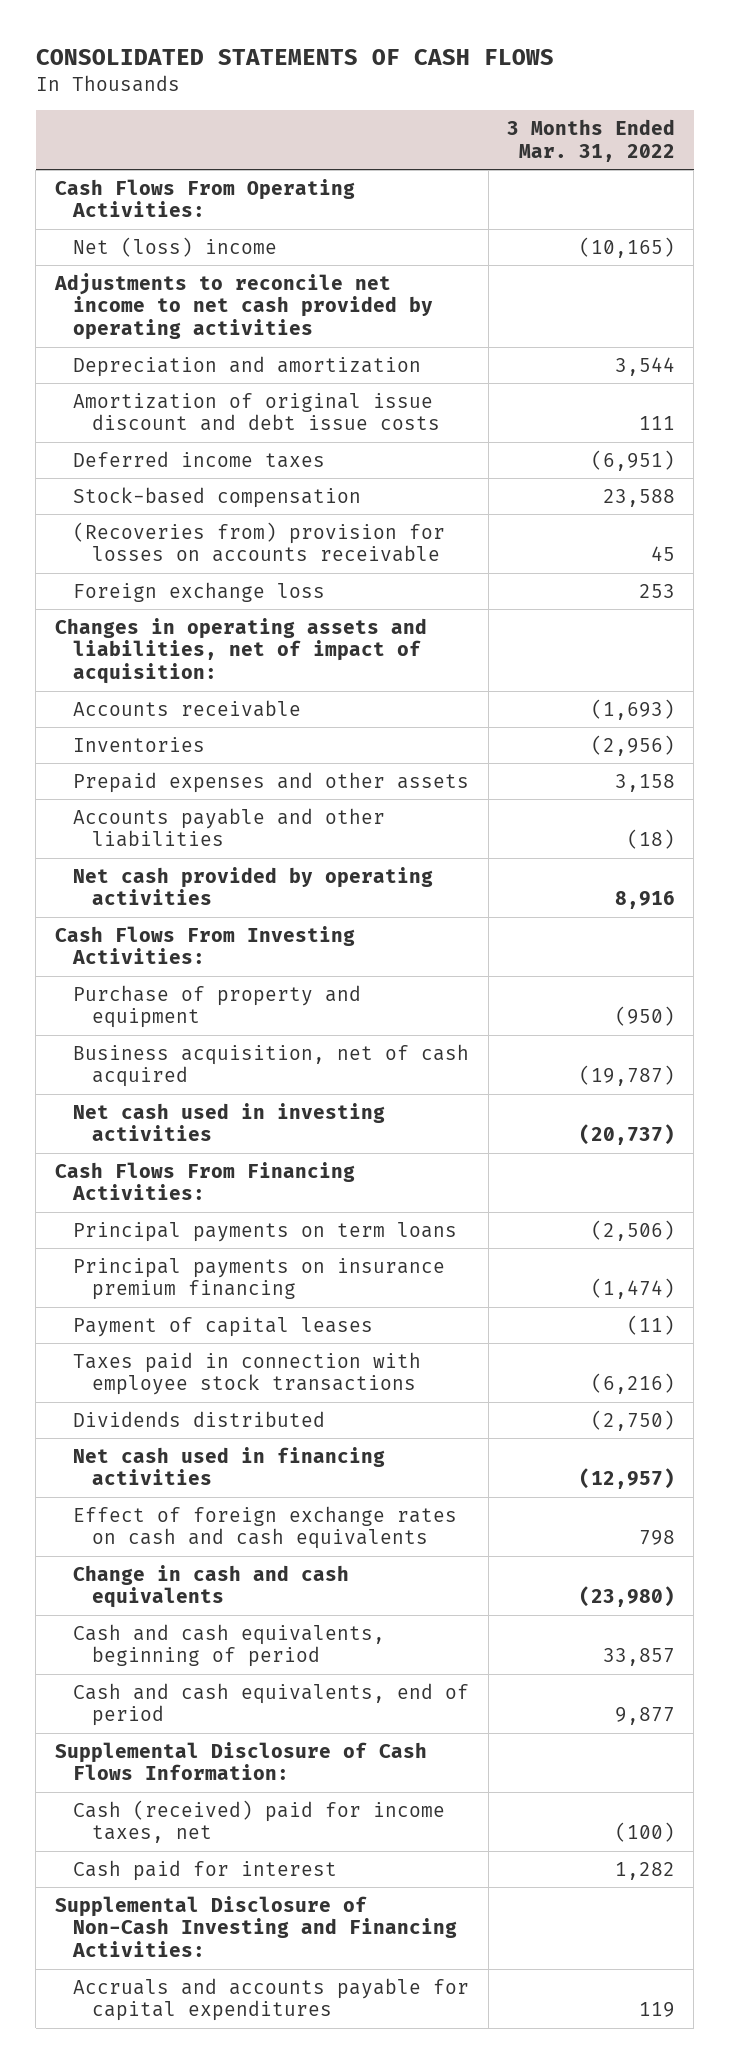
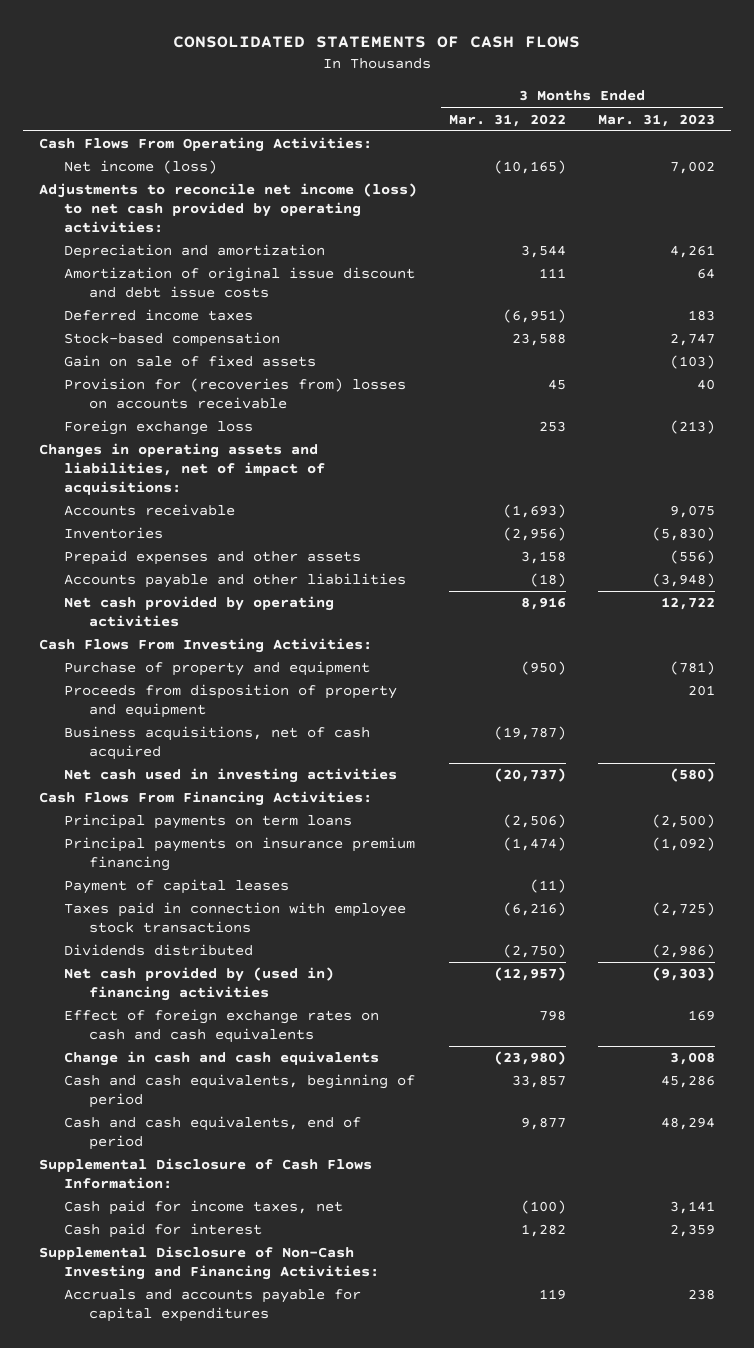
- | 3 Months Ended Mar. 31, 2022
+ | 3 Months Ended Mar. 31, 2022 | 3 Months Ended Mar. 31, 2023
- Net (loss) income | (10,165)
- Adjustments to reconcile net income to net cash provided by operating activities
+ Net income (loss) | (10,165) | 7,002
+ Adjustments to reconcile net income (loss) to net cash provided by operating activities:
- (Recoveries from) provision for losses on accounts receivable | 45
+ Gain on sale of fixed assets | | (103)
+ Provision for (recoveries from) losses on accounts receivable | 45 | 40
- Changes in operating assets and liabilities, net of impact of acquisition:
+ Changes in operating assets and liabilities, net of impact of acquisitions:
- Business acquisition, net of cash acquired | (19,787)
+ Proceeds from disposition of property and equipment | | 201
+ Business acquisitions, net of cash acquired | (19,787) |
- Net cash used in financing activities | (12,957)
+ Net cash provided by (used in) financing activities | (12,957) | (9,303)
- Cash (received) paid for income taxes, net | (100)
+ Cash paid for income taxes, net | (100) | 3,141

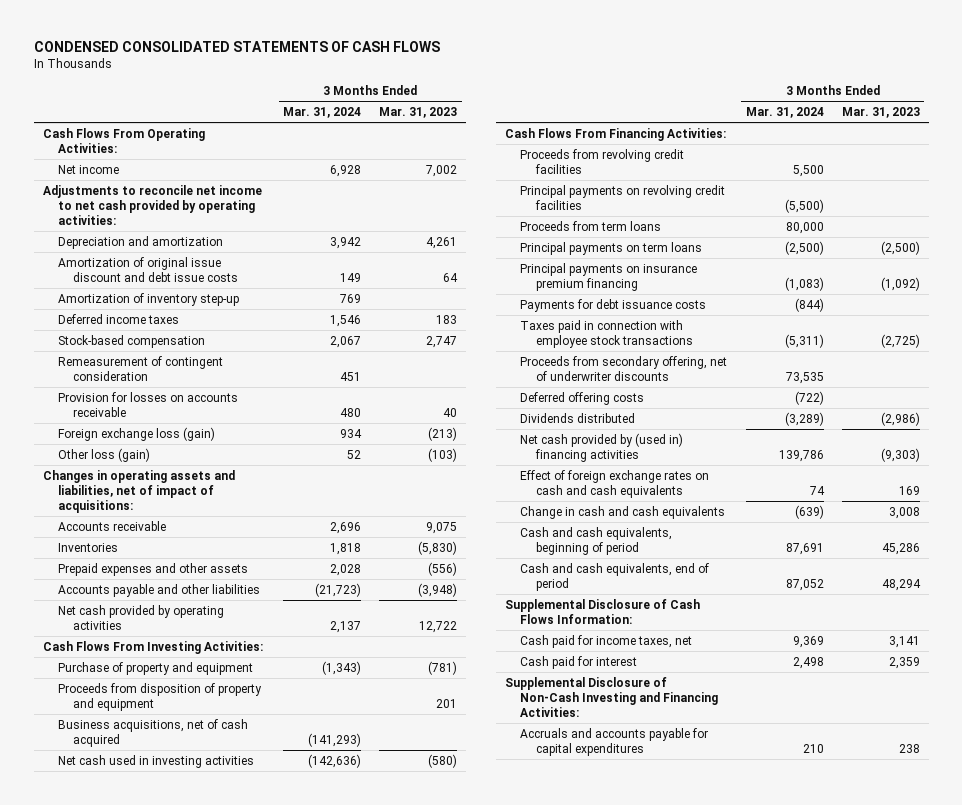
- CONSOLIDATED STATEMENTS OF CASH FLOWS
+ CONDENSED CONSOLIDATED STATEMENTS OF CASH FLOWS
- | 3 Months Ended Mar. 31, 2022 | 3 Months Ended Mar. 31, 2023
+ | 3 Months Ended Mar. 31, 2024 | 3 Months Ended Mar. 31, 2023
- Net income (loss) | (10,165) | 7,002
- Adjustments to reconcile net income (loss) to net cash provided by operating activities:
+ Net income | 6,928 | 7,002
+ Adjustments to reconcile net income to net cash provided by operating activities:
+ Amortization of inventory step-up | 769 |
- Gain on sale of fixed assets | | (103)
- Provision for (recoveries from) losses on accounts receivable | 45 | 40
- Foreign exchange loss | 253 | (213)
+ Remeasurement of contingent consideration | 451 |
+ Provision for losses on accounts receivable | 480 | 40
+ Foreign exchange loss (gain) | 934 | (213)
+ Other loss (gain) | 52 | (103)
+ Proceeds from revolving credit facilities | 5,500 |
+ Principal payments on revolving credit facilities | (5,500) |
+ Proceeds from term loans | 80,000 |
- Payment of capital leases | (11) |
+ Payments for debt issuance costs | (844) |
+ Proceeds from secondary offering, net of underwriter discounts | 73,535 |
+ Deferred offering costs | (722) |

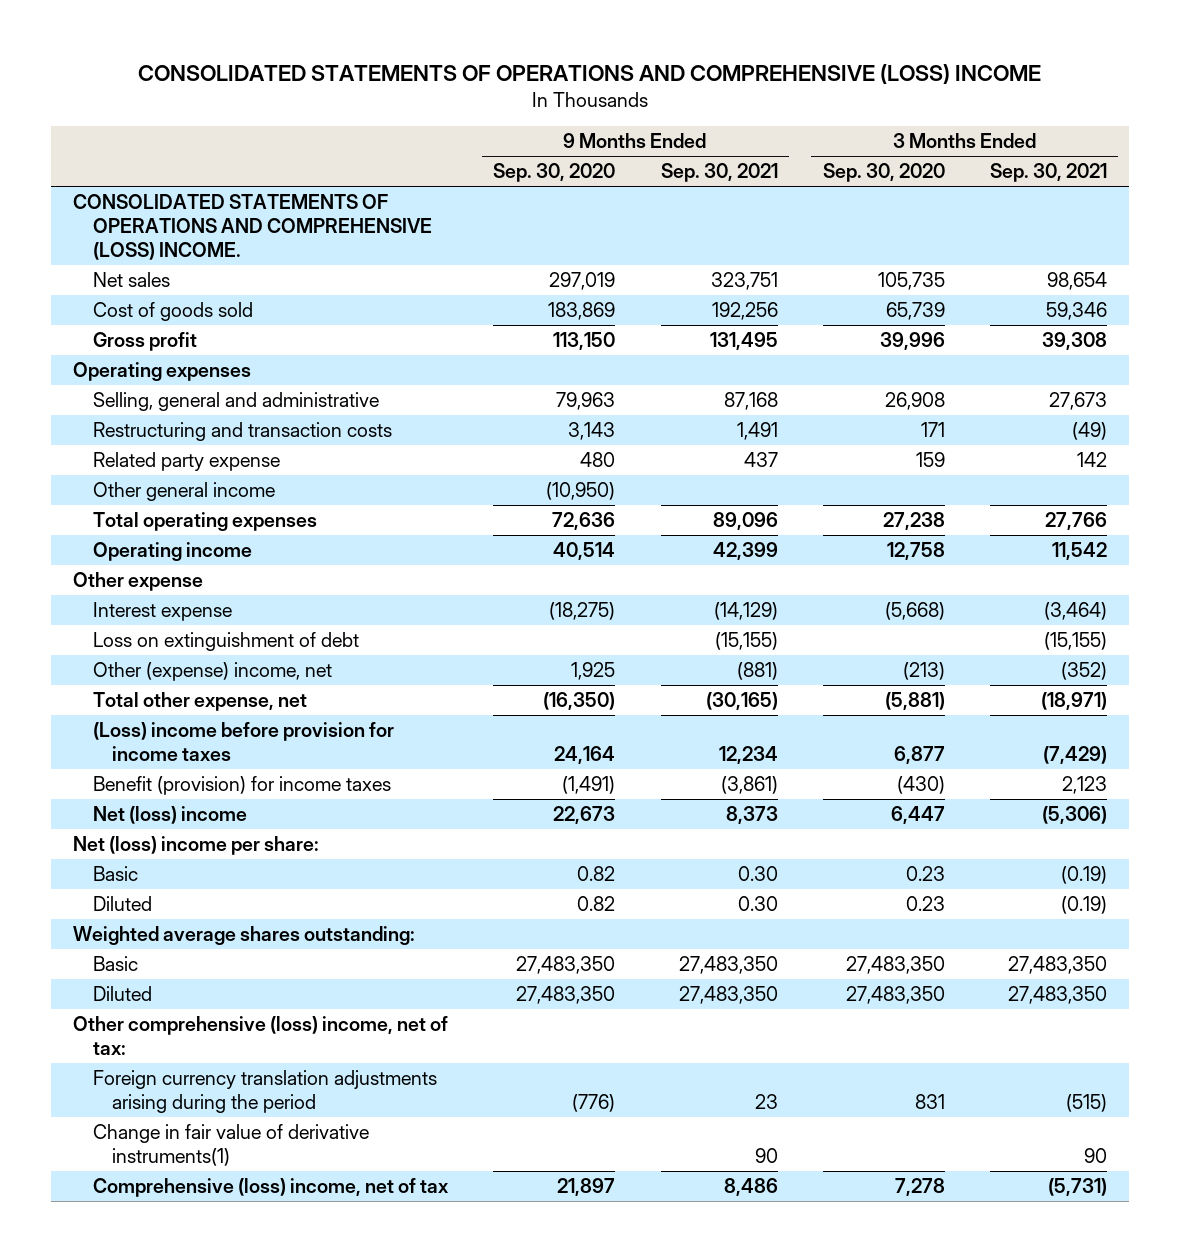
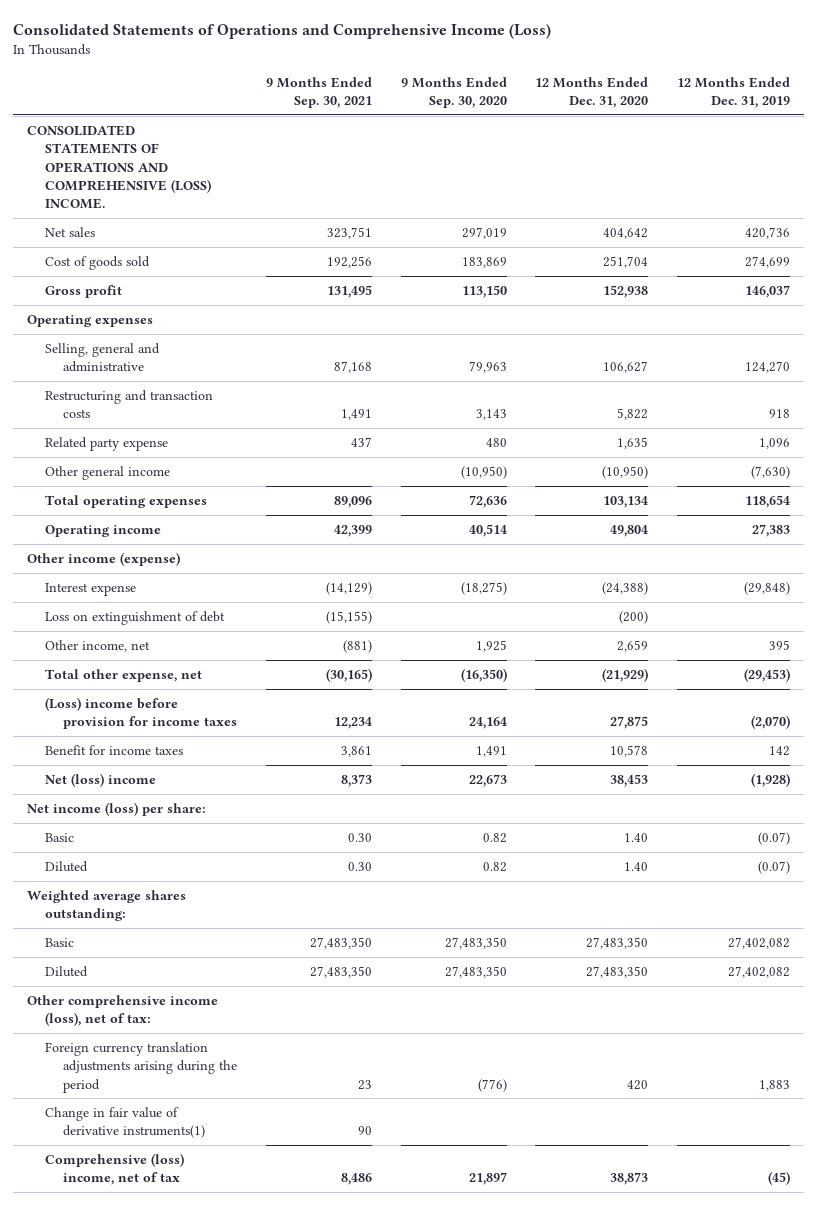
- CONSOLIDATED STATEMENTS OF OPERATIONS AND COMPREHENSIVE (LOSS) INCOME
+ Consolidated Statements of Operations and Comprehensive Income (Loss)
- | 9 Months Ended Sep. 30, 2020 | 9 Months Ended Sep. 30, 2021 | 3 Months Ended Sep. 30, 2020 | 3 Months Ended Sep. 30, 2021
+ | 9 Months Ended Sep. 30, 2021 | 9 Months Ended Sep. 30, 2020 | 12 Months Ended Dec. 31, 2020 | 12 Months Ended Dec. 31, 2019
- Other expense
+ Other income (expense)
- Other (expense) income, net | 1,925 | (881) | (213) | (352)
+ Other income, net | (881) | 1,925 | 2,659 | 395
- Benefit (provision) for income taxes | (1,491) | (3,861) | (430) | 2,123
+ Benefit for income taxes | 3,861 | 1,491 | 10,578 | 142
- Net (loss) income per share:
+ Net income (loss) per share:
- Other comprehensive (loss) income, net of tax:
+ Other comprehensive income (loss), net of tax:

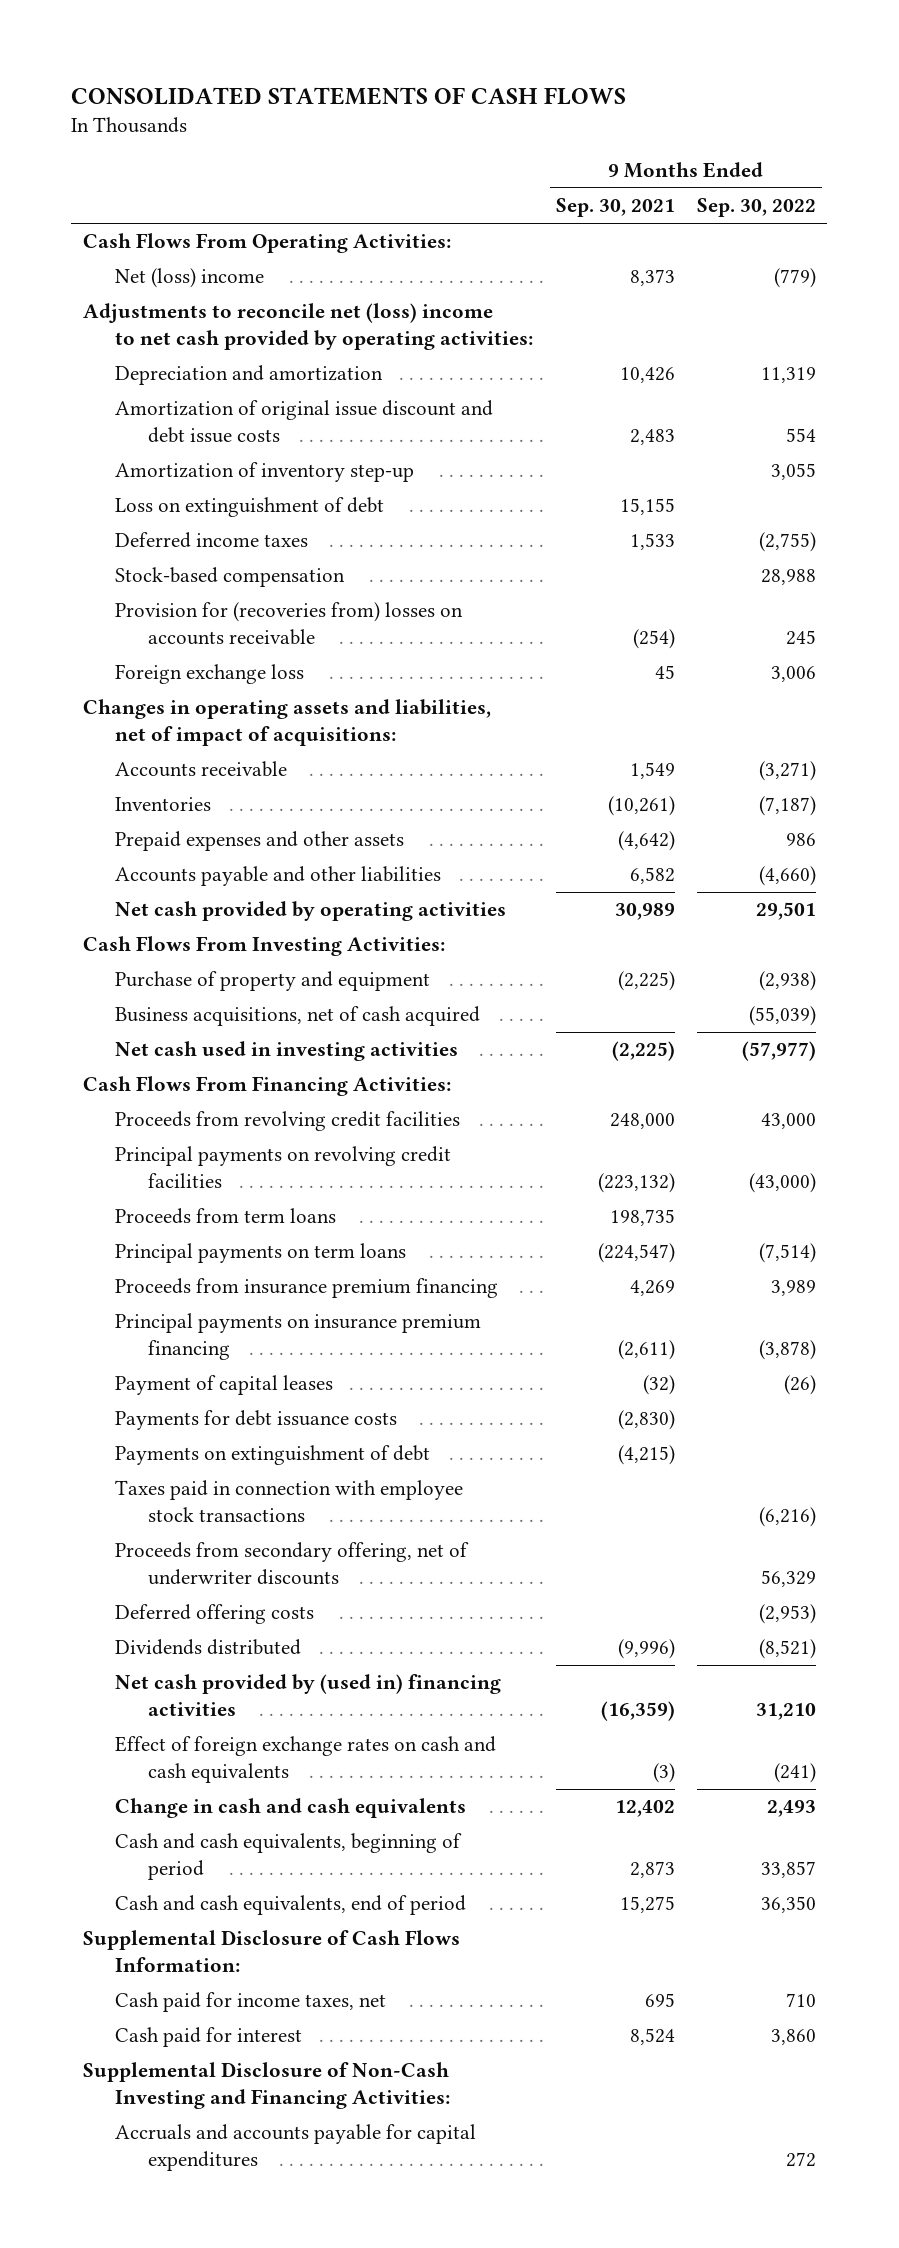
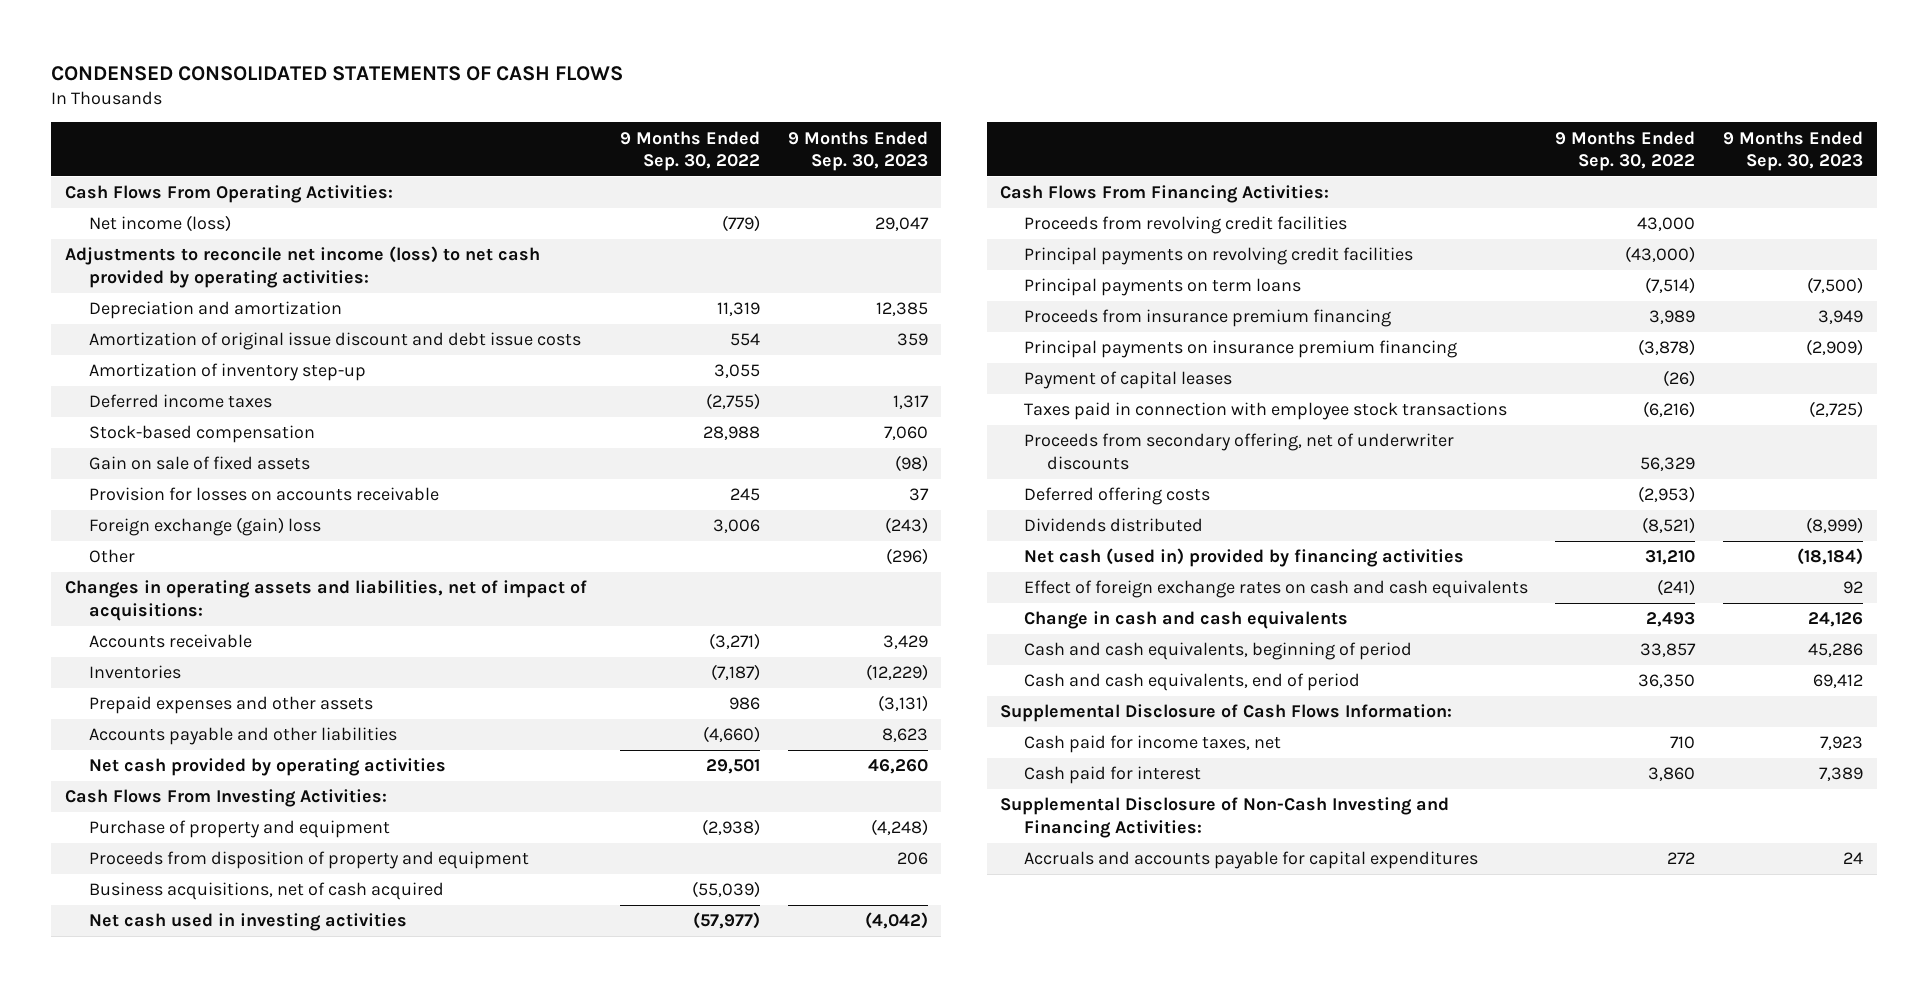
- CONSOLIDATED STATEMENTS OF CASH FLOWS
+ CONDENSED CONSOLIDATED STATEMENTS OF CASH FLOWS
- | 9 Months Ended Sep. 30, 2021 | 9 Months Ended Sep. 30, 2022
+ | 9 Months Ended Sep. 30, 2022 | 9 Months Ended Sep. 30, 2023
- Net (loss) income | 8,373 | (779)
- Adjustments to reconcile net (loss) income to net cash provided by operating activities:
+ Net income (loss) | (779) | 29,047
+ Adjustments to reconcile net income (loss) to net cash provided by operating activities:
- Loss on extinguishment of debt | 15,155 |
- Provision for (recoveries from) losses on accounts receivable | (254) | 245
- Foreign exchange loss | 45 | 3,006
+ Gain on sale of fixed assets | | (98)
+ Provision for losses on accounts receivable | 245 | 37
+ Foreign exchange (gain) loss | 3,006 | (243)
+ Other | | (296)
+ Proceeds from disposition of property and equipment | | 206
- Proceeds from term loans | 198,735 |
- Payments for debt issuance costs | (2,830) |
- Payments on extinguishment of debt | (4,215) |
- Net cash provided by (used in) financing activities | (16,359) | 31,210
+ Net cash (used in) provided by financing activities | 31,210 | (18,184)

